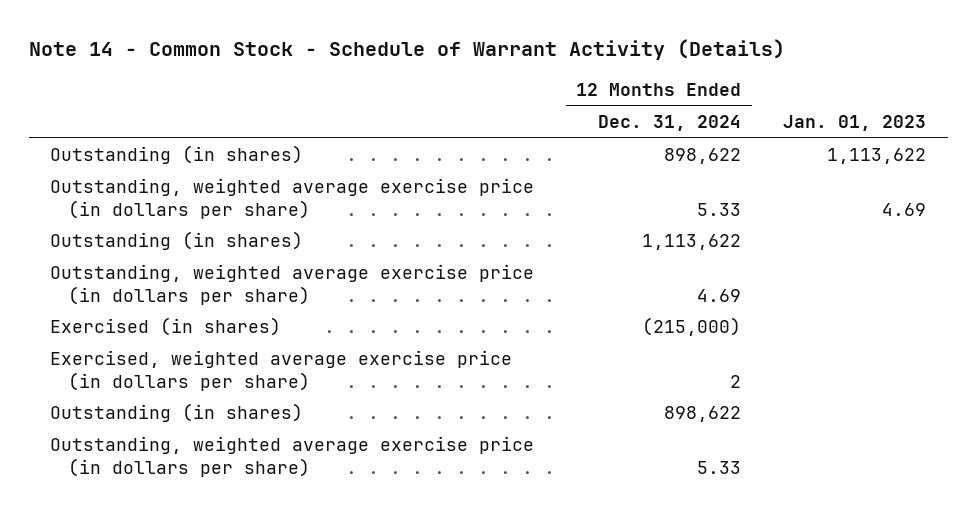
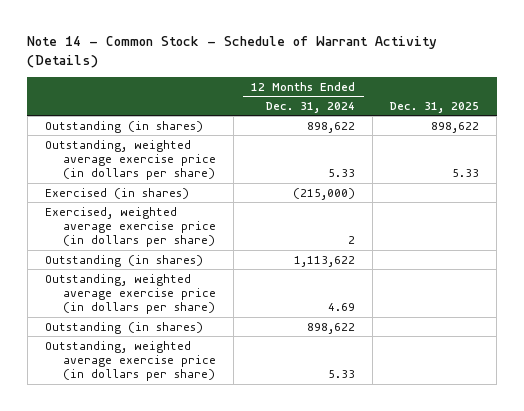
- | 12 Months Ended Dec. 31, 2024 | Jan. 01, 2023
+ | 12 Months Ended Dec. 31, 2024 | Dec. 31, 2025
moved down: Outstanding (in shares) | 1,113,622 |
moved down: Outstanding, weighted average exercise price (in dollars per share) | 4.69 |

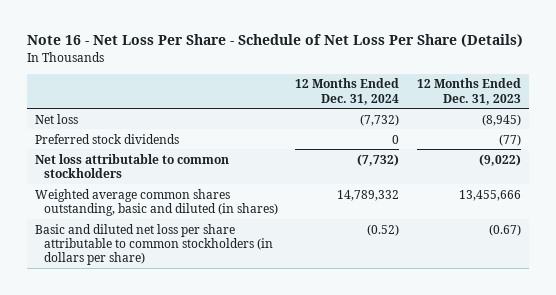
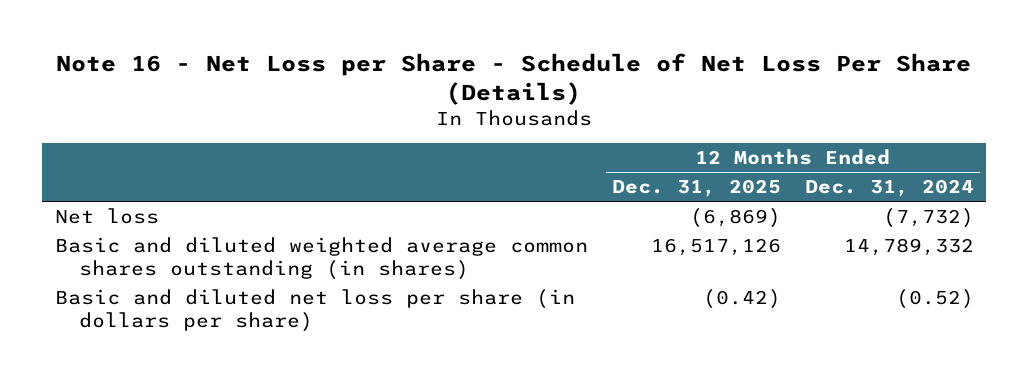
- Note 16 - Net Loss Per Share - Schedule of Net Loss Per Share (Details)
+ Note 16 - Net Loss per Share - Schedule of Net Loss Per Share (Details)
- | 12 Months Ended Dec. 31, 2024 | 12 Months Ended Dec. 31, 2023
+ | 12 Months Ended Dec. 31, 2025 | 12 Months Ended Dec. 31, 2024
- Preferred stock dividends | 0 | (77)
- Net loss attributable to common stockholders | (7,732) | (9,022)
- Weighted average common shares outstanding, basic and diluted (in shares) | 14,789,332 | 13,455,666
- Basic and diluted net loss per share attributable to common stockholders (in dollars per share) | (0.52) | (0.67)
+ Basic and diluted weighted average common shares outstanding (in shares) | 16,517,126 | 14,789,332
+ Basic and diluted net loss per share (in dollars per share) | (0.42) | (0.52)

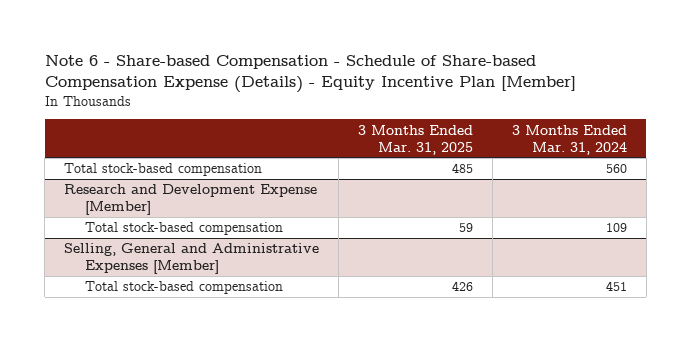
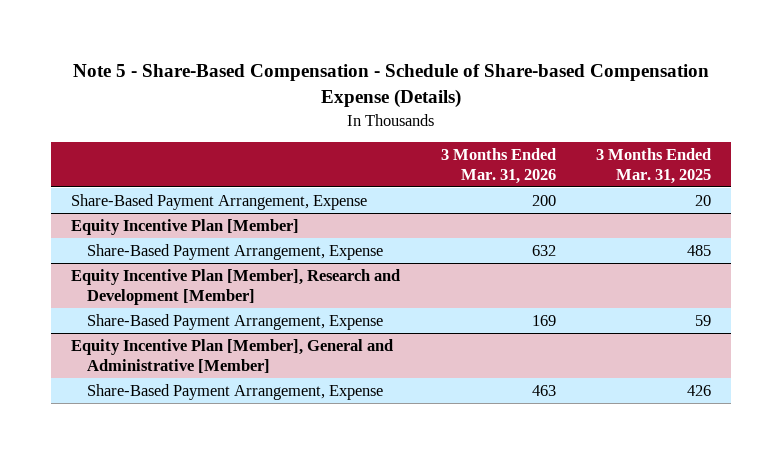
- Note 6 - Share-based Compensation - Schedule of Share-based Compensation Expense (Details) - Equity Incentive Plan [Member]
+ Note 5 - Share-Based Compensation - Schedule of Share-based Compensation Expense (Details)
- | 3 Months Ended Mar. 31, 2025 | 3 Months Ended Mar. 31, 2024
+ | 3 Months Ended Mar. 31, 2026 | 3 Months Ended Mar. 31, 2025
- Total stock-based compensation | 485 | 560
- Research and Development Expense [Member]
- Total stock-based compensation | 59 | 109
- Selling, General and Administrative Expenses [Member]
- Total stock-based compensation | 426 | 451
+ Share-Based Payment Arrangement, Expense | 200 | 20
+ Equity Incentive Plan [Member]
+ Share-Based Payment Arrangement, Expense | 632 | 485
+ Equity Incentive Plan [Member], Research and Development [Member]
+ Share-Based Payment Arrangement, Expense | 169 | 59
+ Equity Incentive Plan [Member], General and Administrative [Member]
+ Share-Based Payment Arrangement, Expense | 463 | 426

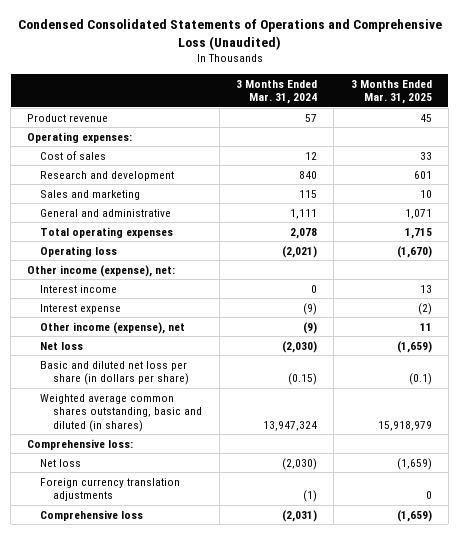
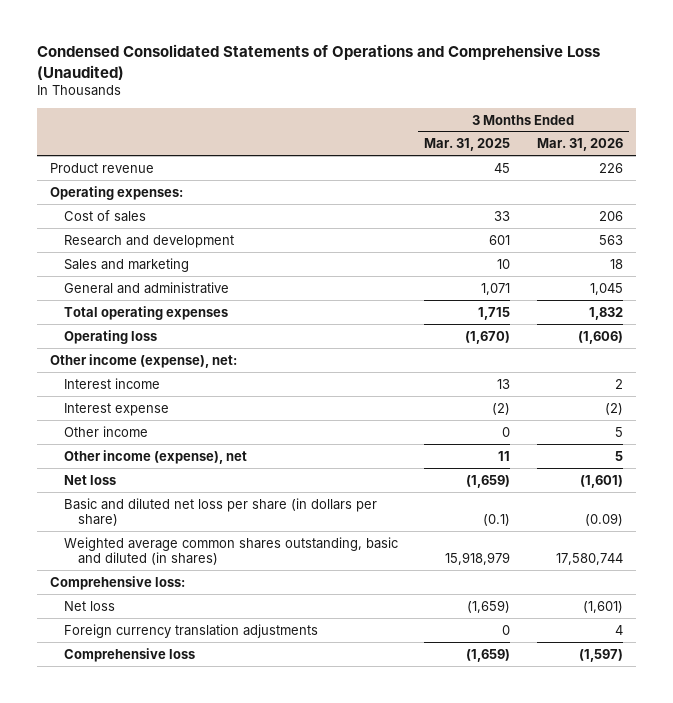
- | 3 Months Ended Mar. 31, 2024 | 3 Months Ended Mar. 31, 2025
+ | 3 Months Ended Mar. 31, 2025 | 3 Months Ended Mar. 31, 2026
+ Other income | 0 | 5

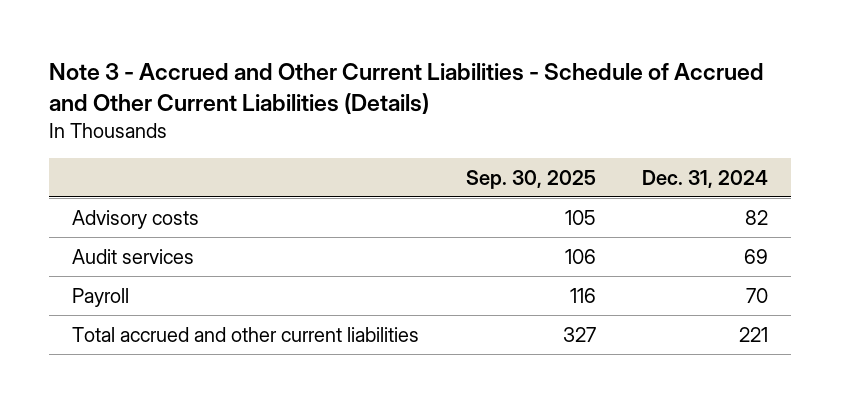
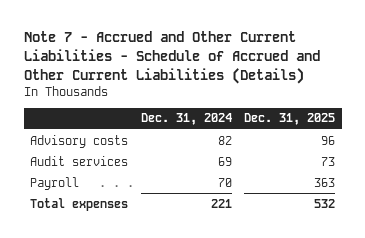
- Note 3 - Accrued and Other Current Liabilities - Schedule of Accrued and Other Current Liabilities (Details)
+ Note 7 - Accrued and Other Current Liabilities - Schedule of Accrued and Other Current Liabilities (Details)
- | Sep. 30, 2025 | Dec. 31, 2024
+ | Dec. 31, 2024 | Dec. 31, 2025
- Total accrued and other current liabilities | 327 | 221
+ Total expenses | 221 | 532

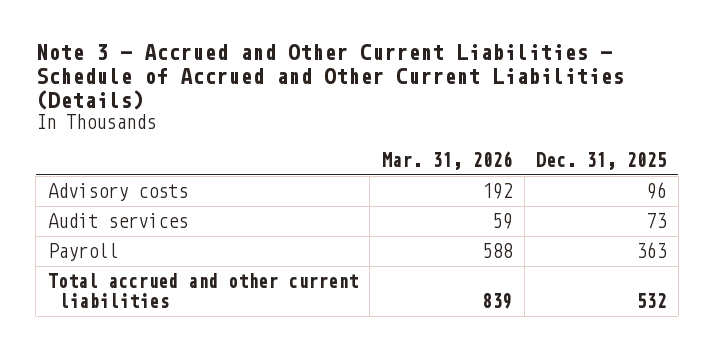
- Note 7 - Accrued and Other Current Liabilities - Schedule of Accrued and Other Current Liabilities (Details)
+ Note 3 - Accrued and Other Current Liabilities - Schedule of Accrued and Other Current Liabilities (Details)
- | Dec. 31, 2024 | Dec. 31, 2025
+ | Mar. 31, 2026 | Dec. 31, 2025
- Total expenses | 221 | 532
+ Total accrued and other current liabilities | 839 | 532

